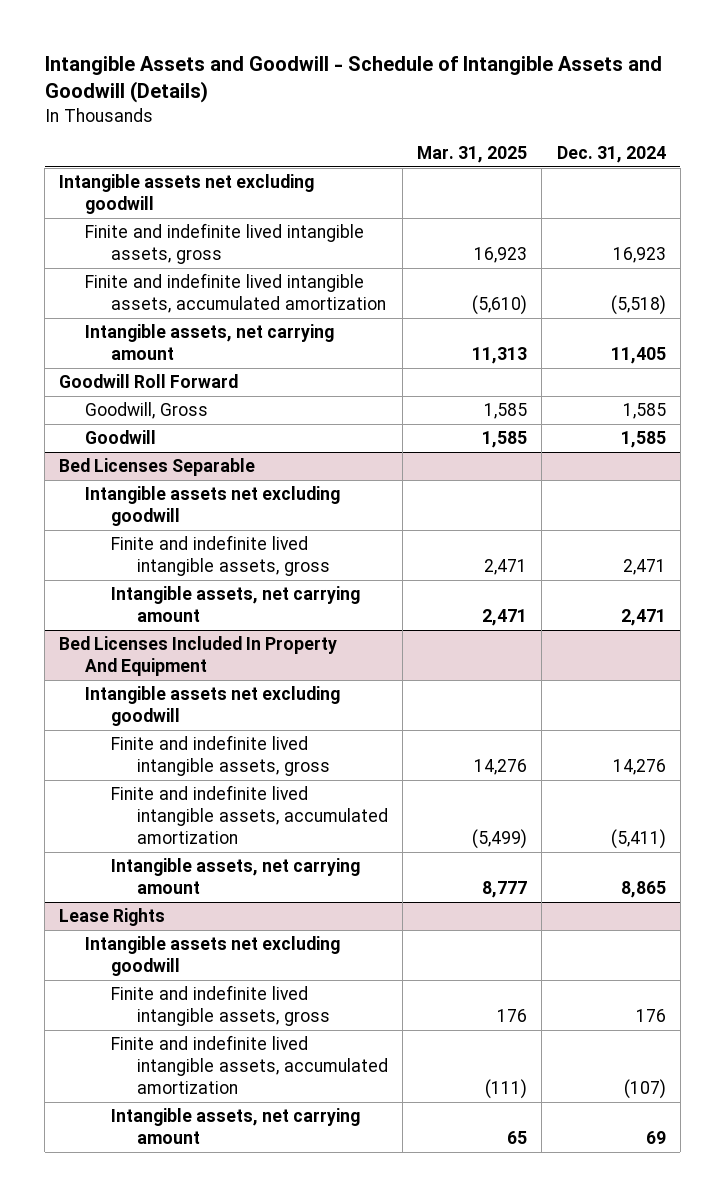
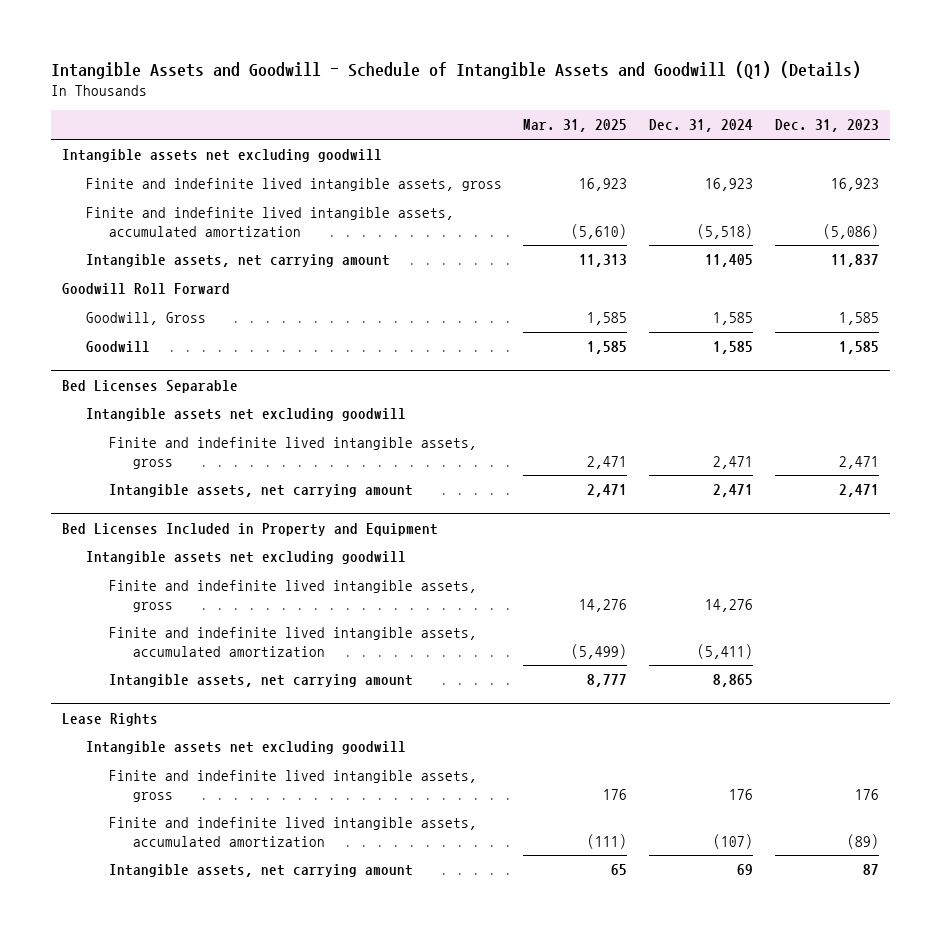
- Intangible Assets and Goodwill - Schedule of Intangible Assets and Goodwill (Details)
+ Intangible Assets and Goodwill - Schedule of Intangible Assets and Goodwill (Q1) (Details)
- | Mar. 31, 2025 | Dec. 31, 2024
+ | Mar. 31, 2025 | Dec. 31, 2024 | Dec. 31, 2023
- Bed Licenses Included In Property And Equipment
+ Bed Licenses Included in Property and Equipment

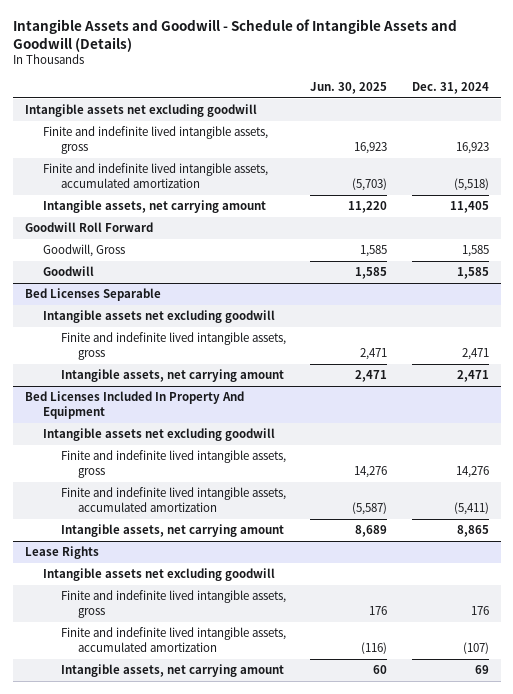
- Intangible Assets and Goodwill - Schedule of Intangible Assets and Goodwill (Q1) (Details)
+ Intangible Assets and Goodwill - Schedule of Intangible Assets and Goodwill (Details)
- | Mar. 31, 2025 | Dec. 31, 2024 | Dec. 31, 2023
+ | Jun. 30, 2025 | Dec. 31, 2024
- Bed Licenses Included in Property and Equipment
+ Bed Licenses Included In Property And Equipment

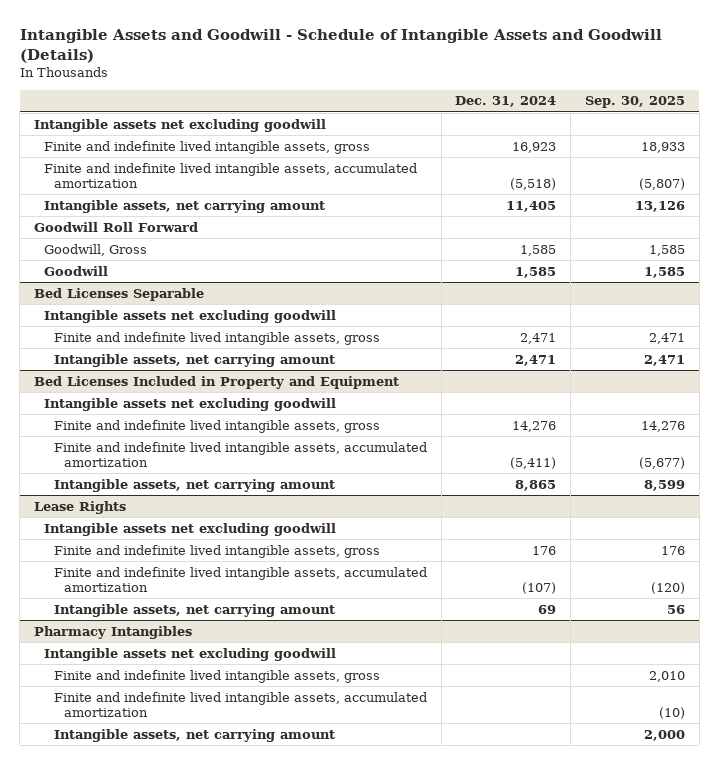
- | Jun. 30, 2025 | Dec. 31, 2024
+ | Dec. 31, 2024 | Sep. 30, 2025
- Bed Licenses Included In Property And Equipment
+ Bed Licenses Included in Property and Equipment
+ Pharmacy Intangibles
+ Intangible assets net excluding goodwill
+ Finite and indefinite lived intangible assets, gross | | 2,010
+ Finite and indefinite lived intangible assets, accumulated amortization | | (10)
+ Intangible assets, net carrying amount | | 2,000

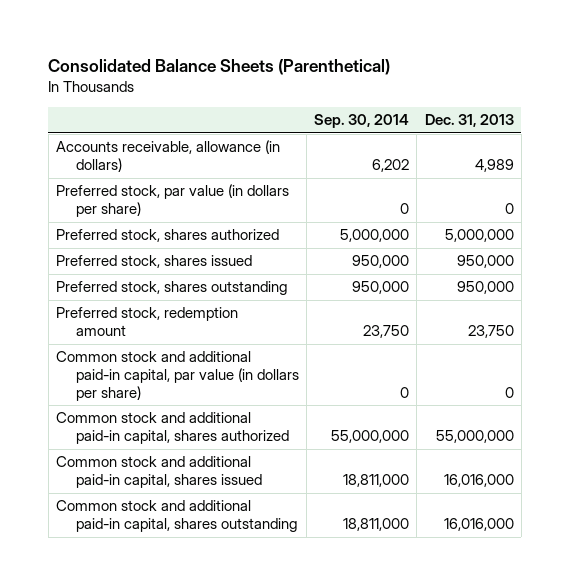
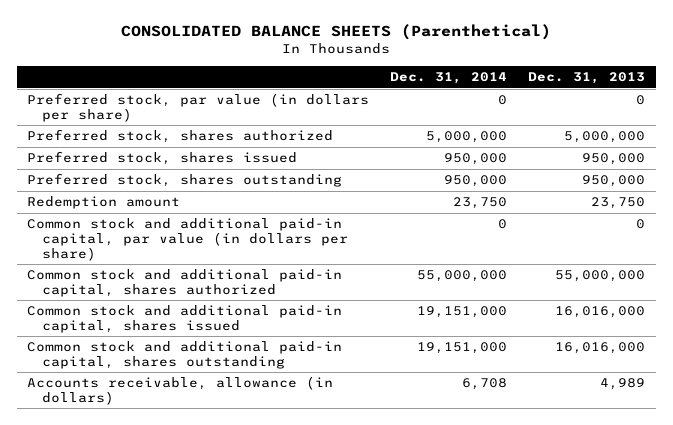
- Consolidated Balance Sheets (Parenthetical)
+ CONSOLIDATED BALANCE SHEETS (Parenthetical)
- | Sep. 30, 2014 | Dec. 31, 2013
+ | Dec. 31, 2014 | Dec. 31, 2013
- Preferred stock, redemption amount | 23,750 | 23,750
+ Redemption amount | 23,750 | 23,750
moved down: Accounts receivable, allowance (in dollars) | 6,708 | 4,989

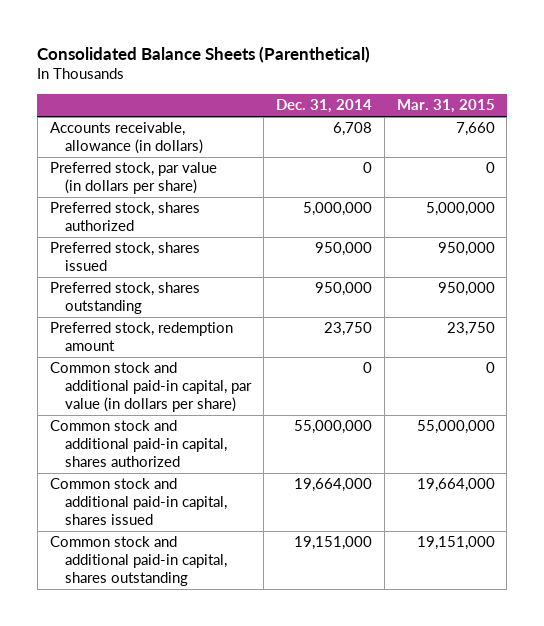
- CONSOLIDATED BALANCE SHEETS (Parenthetical)
+ Consolidated Balance Sheets (Parenthetical)
- | Dec. 31, 2014 | Dec. 31, 2013
+ | Dec. 31, 2014 | Mar. 31, 2015
moved up: Accounts receivable, allowance (in dollars) | 6,708 | 7,660
- Redemption amount | 23,750 | 23,750
+ Preferred stock, redemption amount | 23,750 | 23,750
- Common stock and additional paid-in capital, shares issued | 19,151,000 | 16,016,000
+ Common stock and additional paid-in capital, shares issued | 19,664,000 | 19,664,000

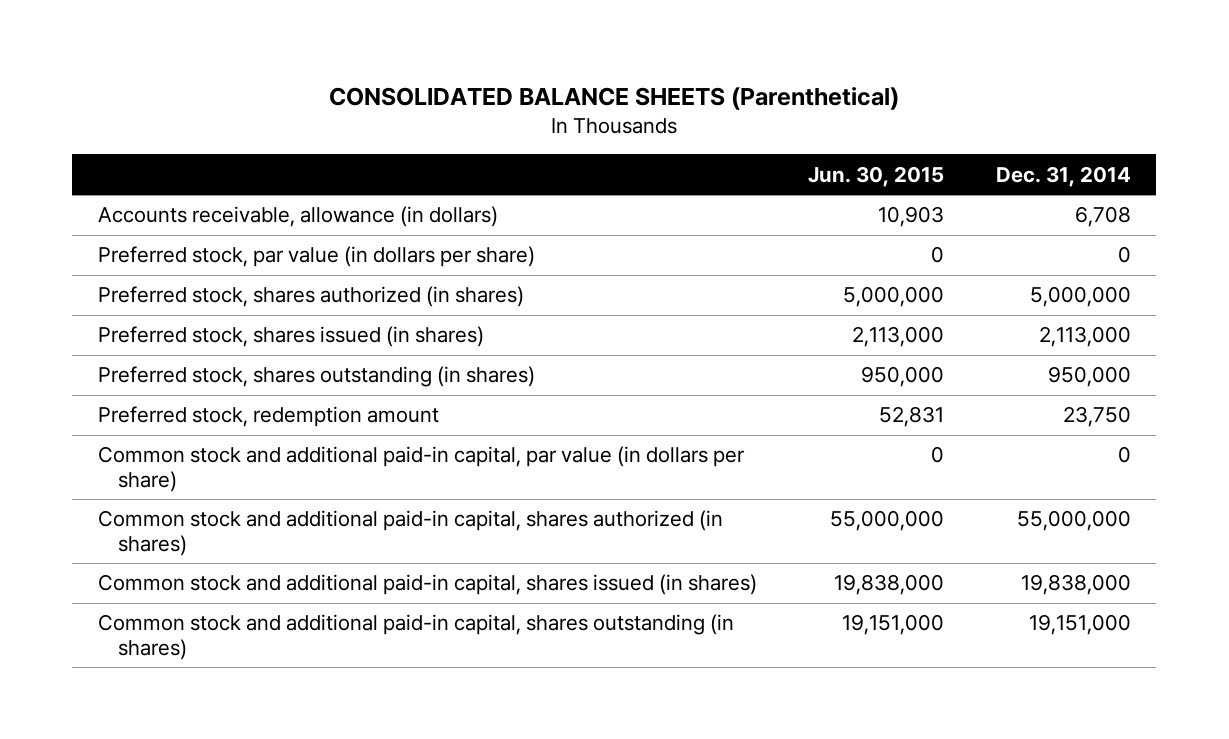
- Consolidated Balance Sheets (Parenthetical)
+ CONSOLIDATED BALANCE SHEETS (Parenthetical)
- | Dec. 31, 2014 | Mar. 31, 2015
+ | Jun. 30, 2015 | Dec. 31, 2014
- Preferred stock, shares authorized | 5,000,000 | 5,000,000
- Preferred stock, shares issued | 950,000 | 950,000
- Preferred stock, shares outstanding | 950,000 | 950,000
+ Preferred stock, shares authorized (in shares) | 5,000,000 | 5,000,000
+ Preferred stock, shares issued (in shares) | 2,113,000 | 2,113,000
+ Preferred stock, shares outstanding (in shares) | 950,000 | 950,000
- Common stock and additional paid-in capital, shares authorized | 55,000,000 | 55,000,000
- Common stock and additional paid-in capital, shares issued | 19,664,000 | 19,664,000
- Common stock and additional paid-in capital, shares outstanding | 19,151,000 | 19,151,000
+ Common stock and additional paid-in capital, shares authorized (in shares) | 55,000,000 | 55,000,000
+ Common stock and additional paid-in capital, shares issued (in shares) | 19,838,000 | 19,838,000
+ Common stock and additional paid-in capital, shares outstanding (in shares) | 19,151,000 | 19,151,000

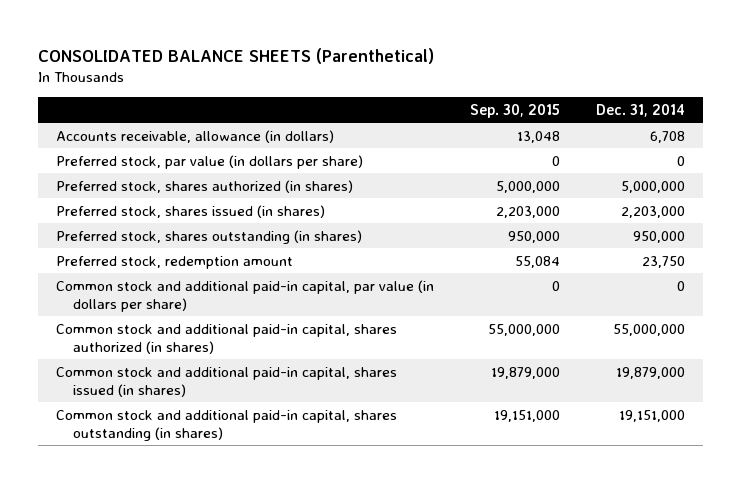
- | Jun. 30, 2015 | Dec. 31, 2014
+ | Sep. 30, 2015 | Dec. 31, 2014
- Preferred stock, shares issued (in shares) | 2,113,000 | 2,113,000
+ Preferred stock, shares issued (in shares) | 2,203,000 | 2,203,000
- Common stock and additional paid-in capital, shares issued (in shares) | 19,838,000 | 19,838,000
+ Common stock and additional paid-in capital, shares issued (in shares) | 19,879,000 | 19,879,000

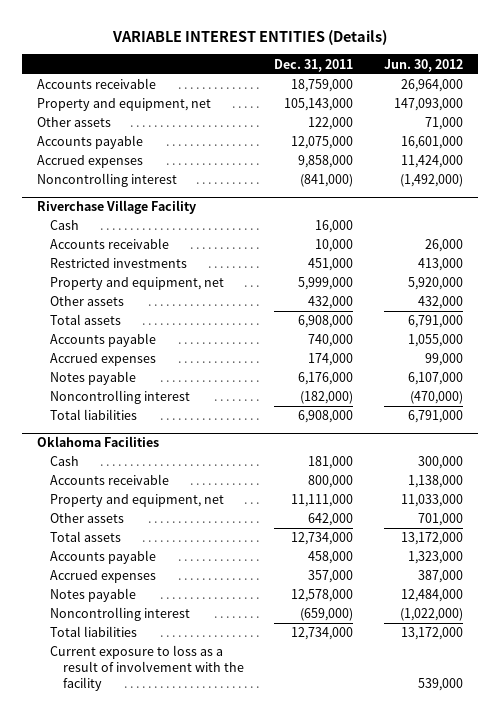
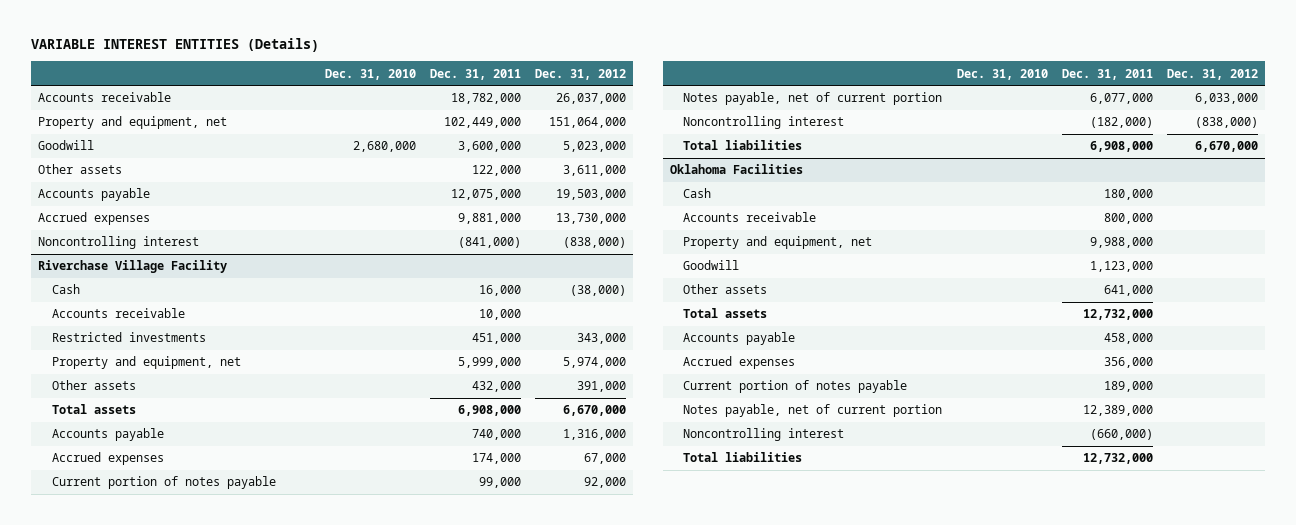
- | Dec. 31, 2011 | Jun. 30, 2012
+ | Dec. 31, 2010 | Dec. 31, 2011 | Dec. 31, 2012
- Accounts receivable | 18,759,000 | 26,964,000
- Property and equipment, net | 105,143,000 | 147,093,000
+ Accounts receivable | | 18,782,000 | 26,037,000
+ Property and equipment, net | | 102,449,000 | 151,064,000
+ Goodwill | 2,680,000 | 3,600,000 | 5,023,000
- Accrued expenses | 9,858,000 | 11,424,000
+ Accrued expenses | | 9,881,000 | 13,730,000
@ Riverchase Village Facility
- Notes payable | 6,176,000 | 6,107,000
+ Current portion of notes payable | | 99,000 | 92,000
+ Notes payable, net of current portion | | 6,077,000 | 6,033,000
@ Oklahoma Facilities
- Cash | 181,000 | 300,000
+ Cash | | 180,000 |
- Property and equipment, net | 11,111,000 | 11,033,000
- Other assets | 642,000 | 701,000
- Total assets | 12,734,000 | 13,172,000
+ Property and equipment, net | | 9,988,000 |
+ Goodwill | | 1,123,000 |
+ Other assets | | 641,000 |
+ Total assets | | 12,732,000 |
- Accrued expenses | 357,000 | 387,000
- Notes payable | 12,578,000 | 12,484,000
- Noncontrolling interest | (659,000) | (1,022,000)
- Total liabilities | 12,734,000 | 13,172,000
- Current exposure to loss as a result of involvement with the facility | | 539,000
+ Accrued expenses | | 356,000 |
+ Current portion of notes payable | | 189,000 |
+ Notes payable, net of current portion | | 12,389,000 |
+ Noncontrolling interest | | (660,000) |
+ Total liabilities | | 12,732,000 |

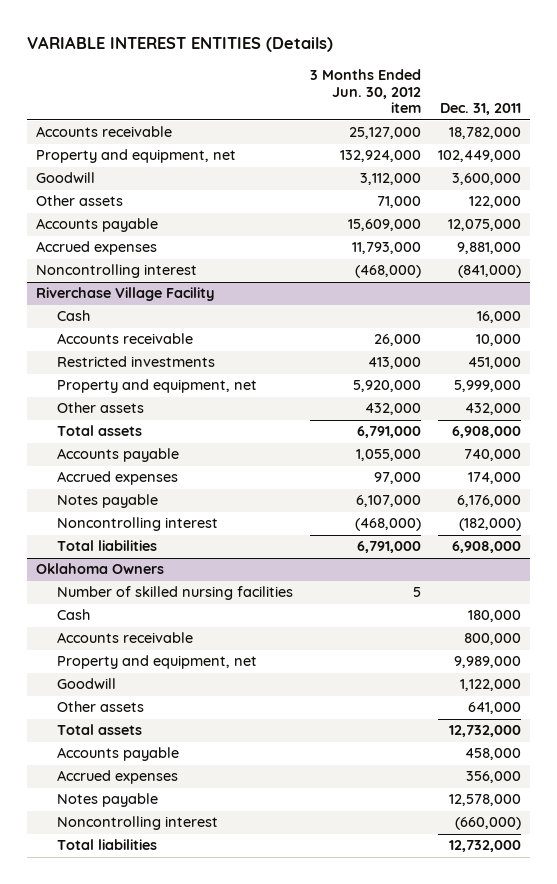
- | Dec. 31, 2010 | Dec. 31, 2011 | Dec. 31, 2012
+ | 3 Months Ended Jun. 30, 2012 item | Dec. 31, 2011
@ Riverchase Village Facility
- Current portion of notes payable | | 99,000 | 92,000
- Notes payable, net of current portion | | 6,077,000 | 6,033,000
+ Notes payable | 6,107,000 | 6,176,000
- Oklahoma Facilities
+ Oklahoma Owners
+ Number of skilled nursing facilities | 5 |
- Property and equipment, net | | 9,988,000 |
- Goodwill | | 1,123,000 |
+ Property and equipment, net | | 9,989,000
+ Goodwill | | 1,122,000
- Current portion of notes payable | | 189,000 |
- Notes payable, net of current portion | | 12,389,000 |
+ Notes payable | | 12,578,000

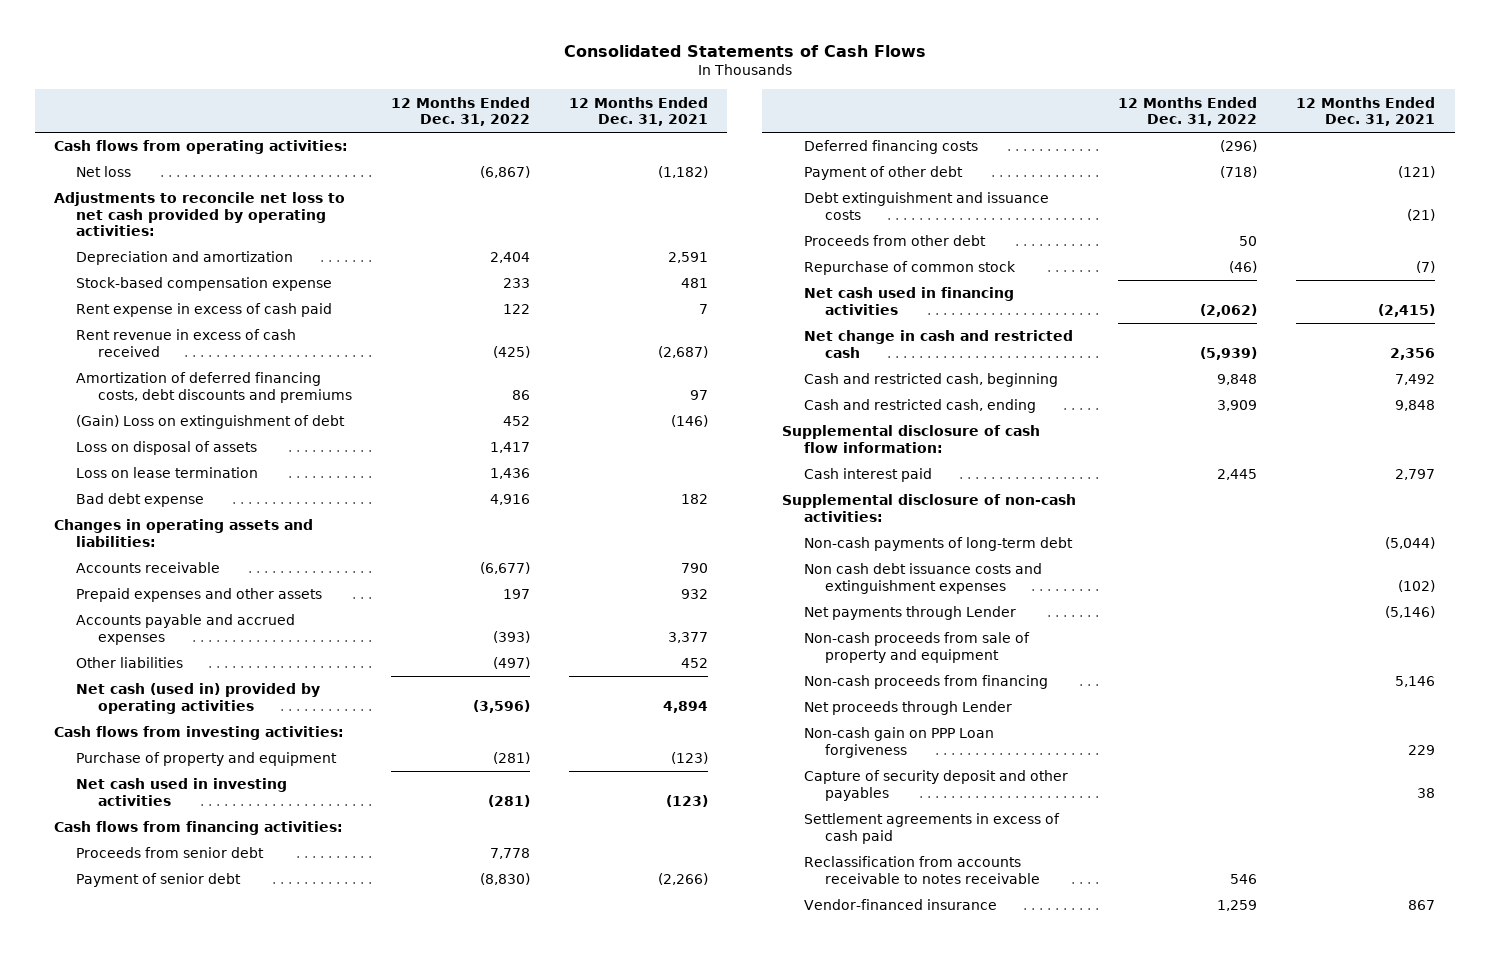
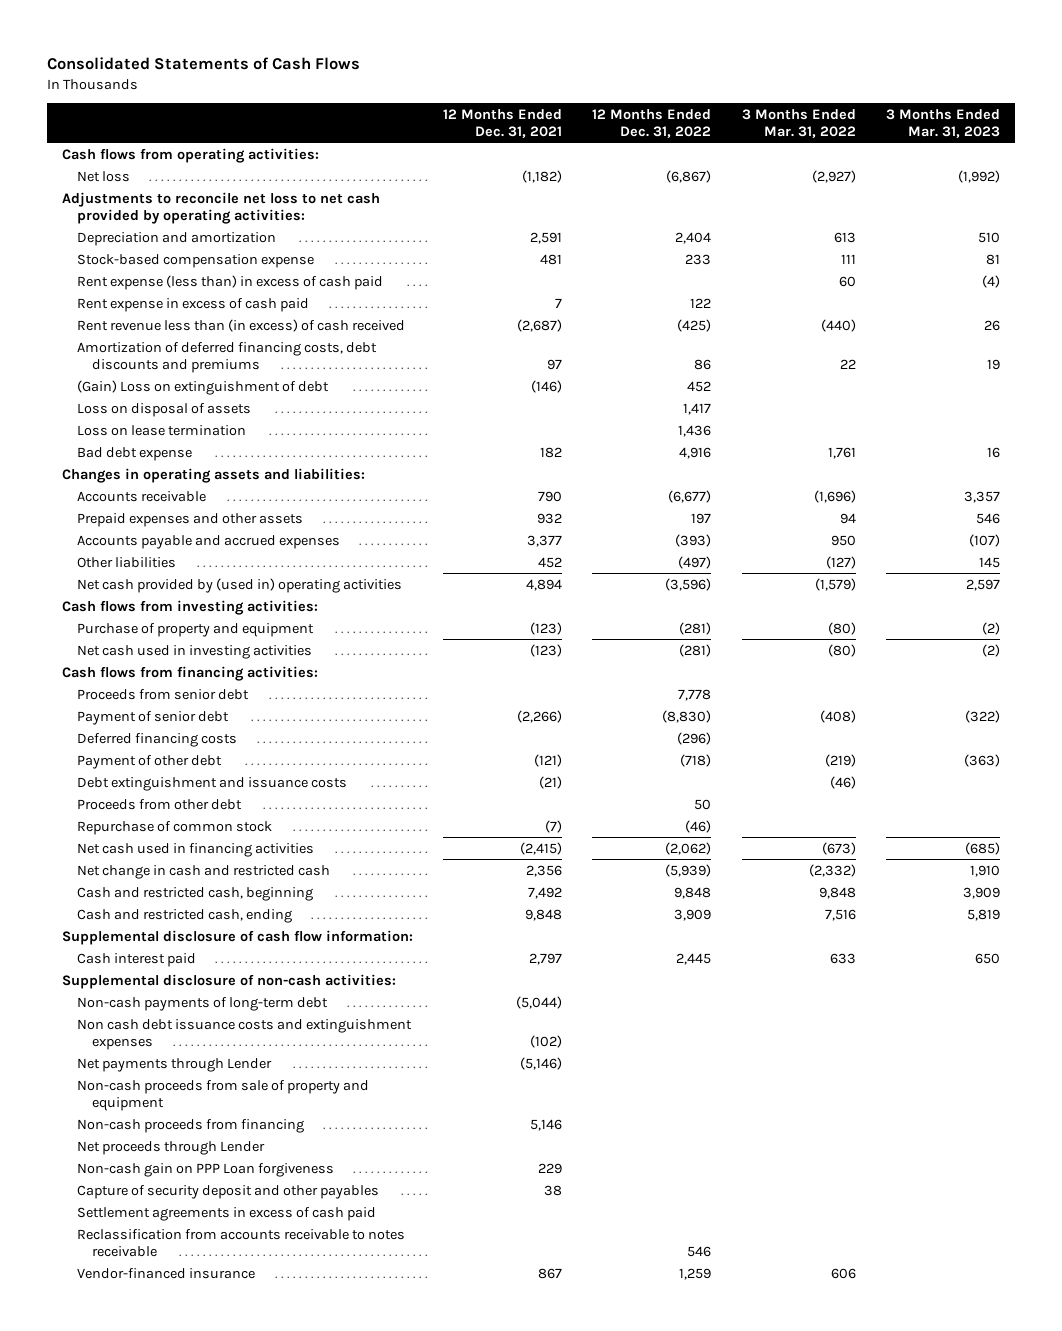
- | 12 Months Ended Dec. 31, 2022 | 12 Months Ended Dec. 31, 2021
+ | 12 Months Ended Dec. 31, 2021 | 12 Months Ended Dec. 31, 2022 | 3 Months Ended Mar. 31, 2022 | 3 Months Ended Mar. 31, 2023
+ Rent expense (less than) in excess of cash paid | | | 60 | (4)
- Rent revenue in excess of cash received | (425) | (2,687)
+ Rent revenue less than (in excess) of cash received | (2,687) | (425) | (440) | 26
- Net cash (used in) provided by operating activities | (3,596) | 4,894
+ Net cash provided by (used in) operating activities | 4,894 | (3,596) | (1,579) | 2,597

